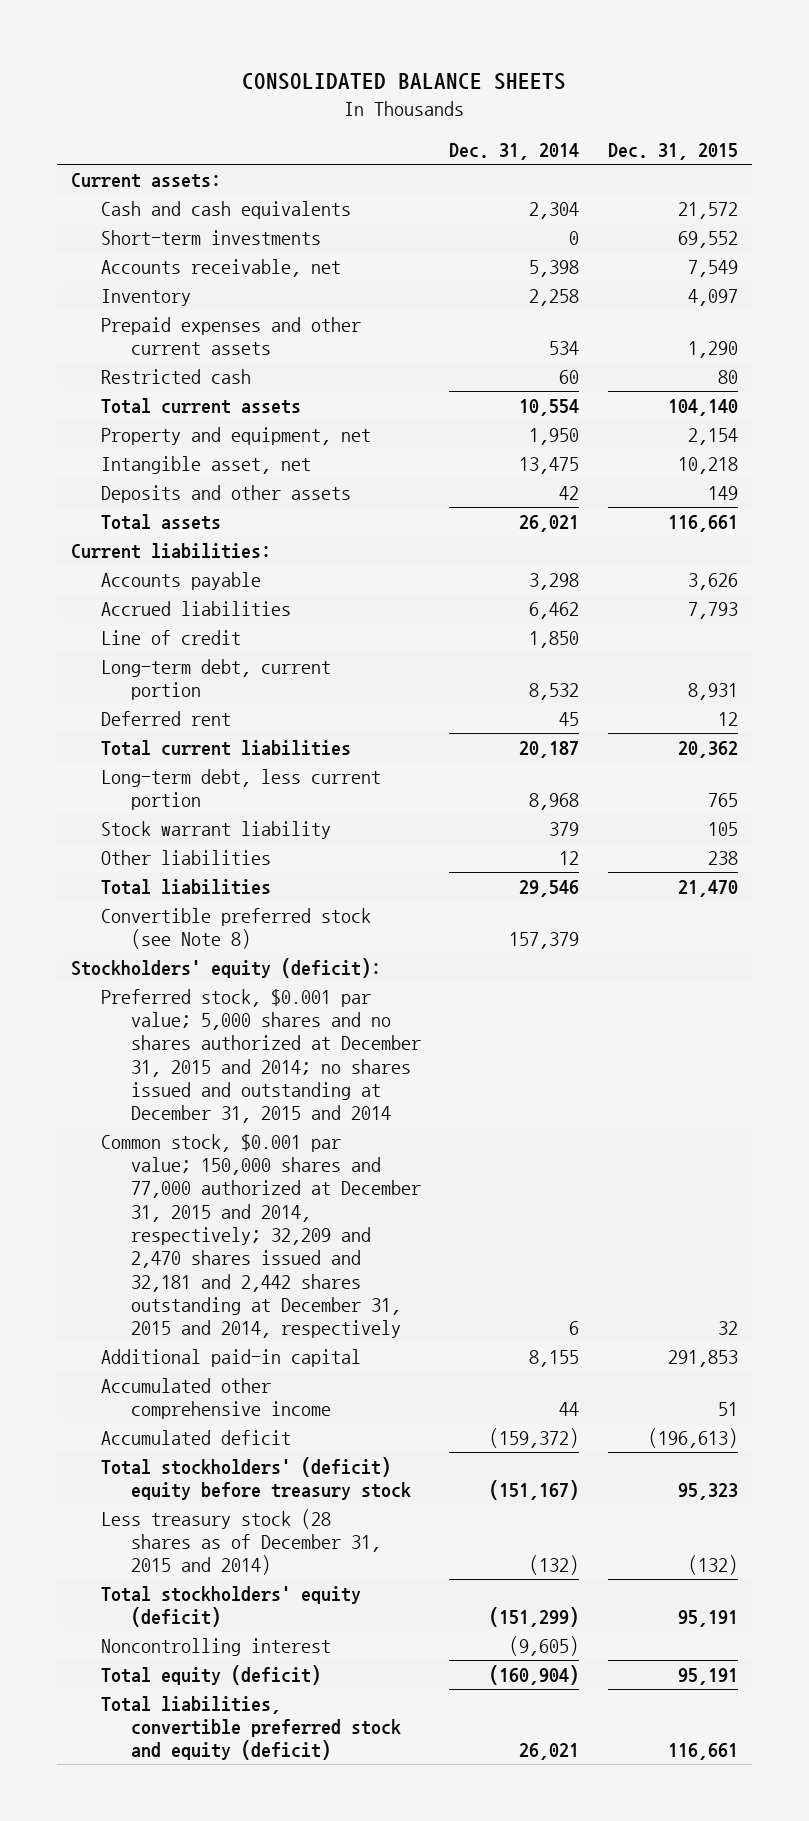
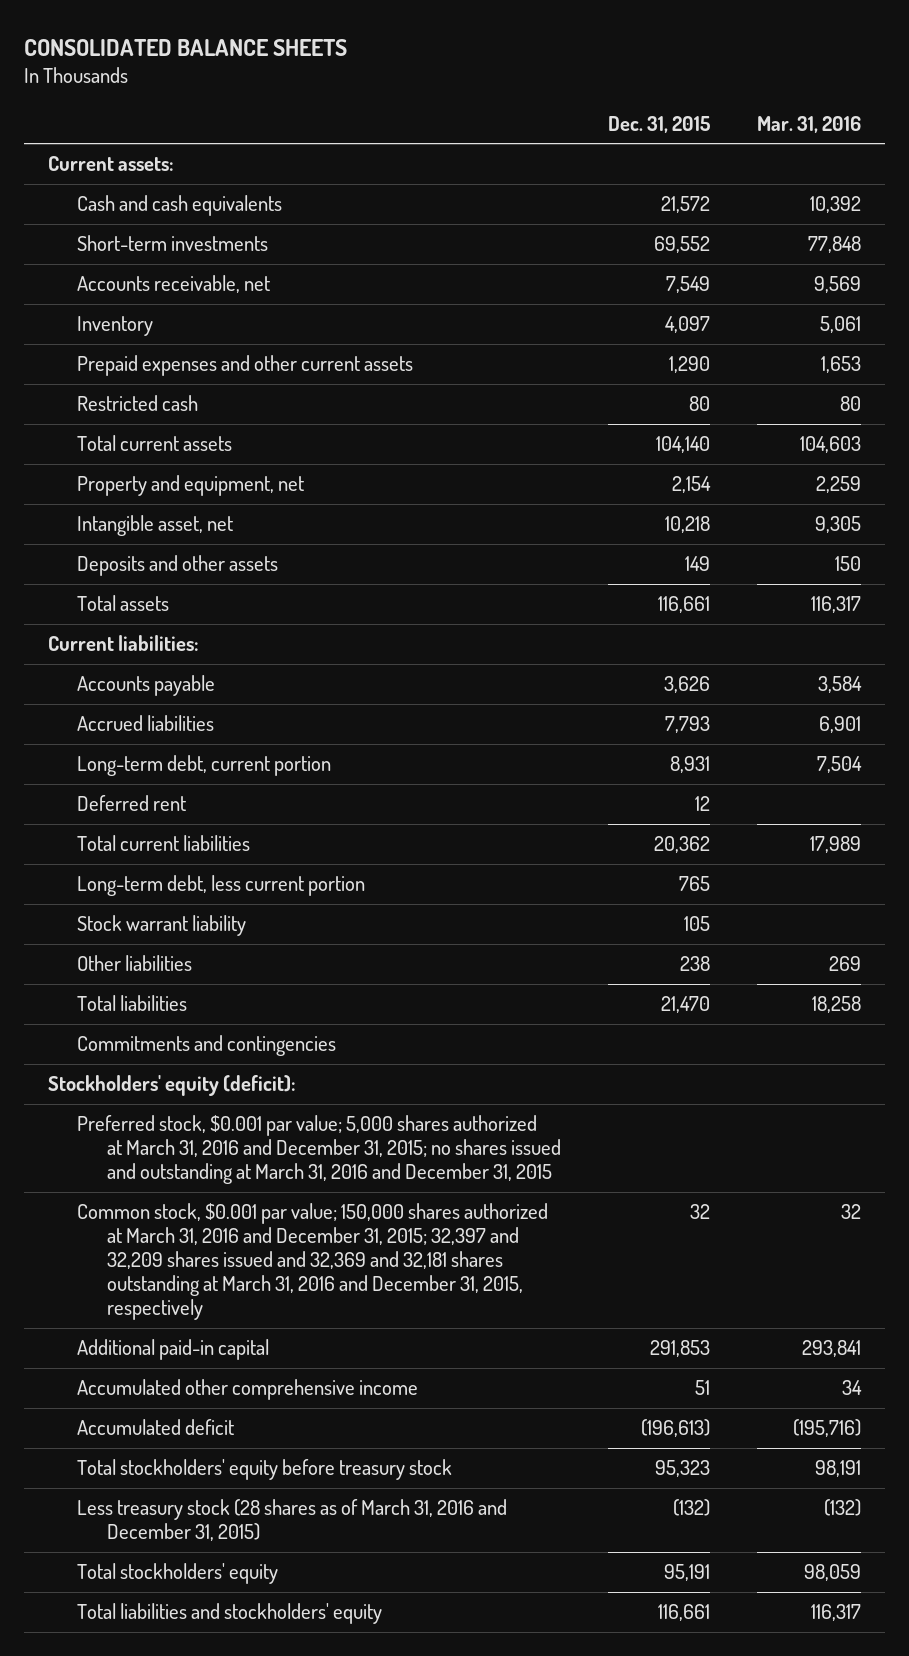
- | Dec. 31, 2014 | Dec. 31, 2015
+ | Dec. 31, 2015 | Mar. 31, 2016
- Line of credit | 1,850 |
- Convertible preferred stock (see Note 8) | 157,379 |
+ Commitments and contingencies
- Preferred stock, $0.001 par value; 5,000 shares and no shares authorized at December 31, 2015 and 2014; no shares issued and outstanding at December 31, 2015 and 2014
- Common stock, $0.001 par value; 150,000 shares and 77,000 authorized at December 31, 2015 and 2014, respectively; 32,209 and 2,470 shares issued and 32,181 and 2,442 shares outstanding at December 31, 2015 and 2014, respectively | 6 | 32
+ Preferred stock, $0.001 par value; 5,000 shares authorized at March 31, 2016 and December 31, 2015; no shares issued and outstanding at March 31, 2016 and December 31, 2015
+ Common stock, $0.001 par value; 150,000 shares authorized at March 31, 2016 and December 31, 2015; 32,397 and 32,209 shares issued and 32,369 and 32,181 shares outstanding at March 31, 2016 and December 31, 2015, respectively | 32 | 32
- Total stockholders' (deficit) equity before treasury stock | (151,167) | 95,323
- Less treasury stock (28 shares as of December 31, 2015 and 2014) | (132) | (132)
- Total stockholders' equity (deficit) | (151,299) | 95,191
- Noncontrolling interest | (9,605) |
- Total equity (deficit) | (160,904) | 95,191
- Total liabilities, convertible preferred stock and equity (deficit) | 26,021 | 116,661
+ Total stockholders' equity before treasury stock | 95,323 | 98,191
+ Less treasury stock (28 shares as of March 31, 2016 and December 31, 2015) | (132) | (132)
+ Total stockholders' equity | 95,191 | 98,059
+ Total liabilities and stockholders' equity | 116,661 | 116,317

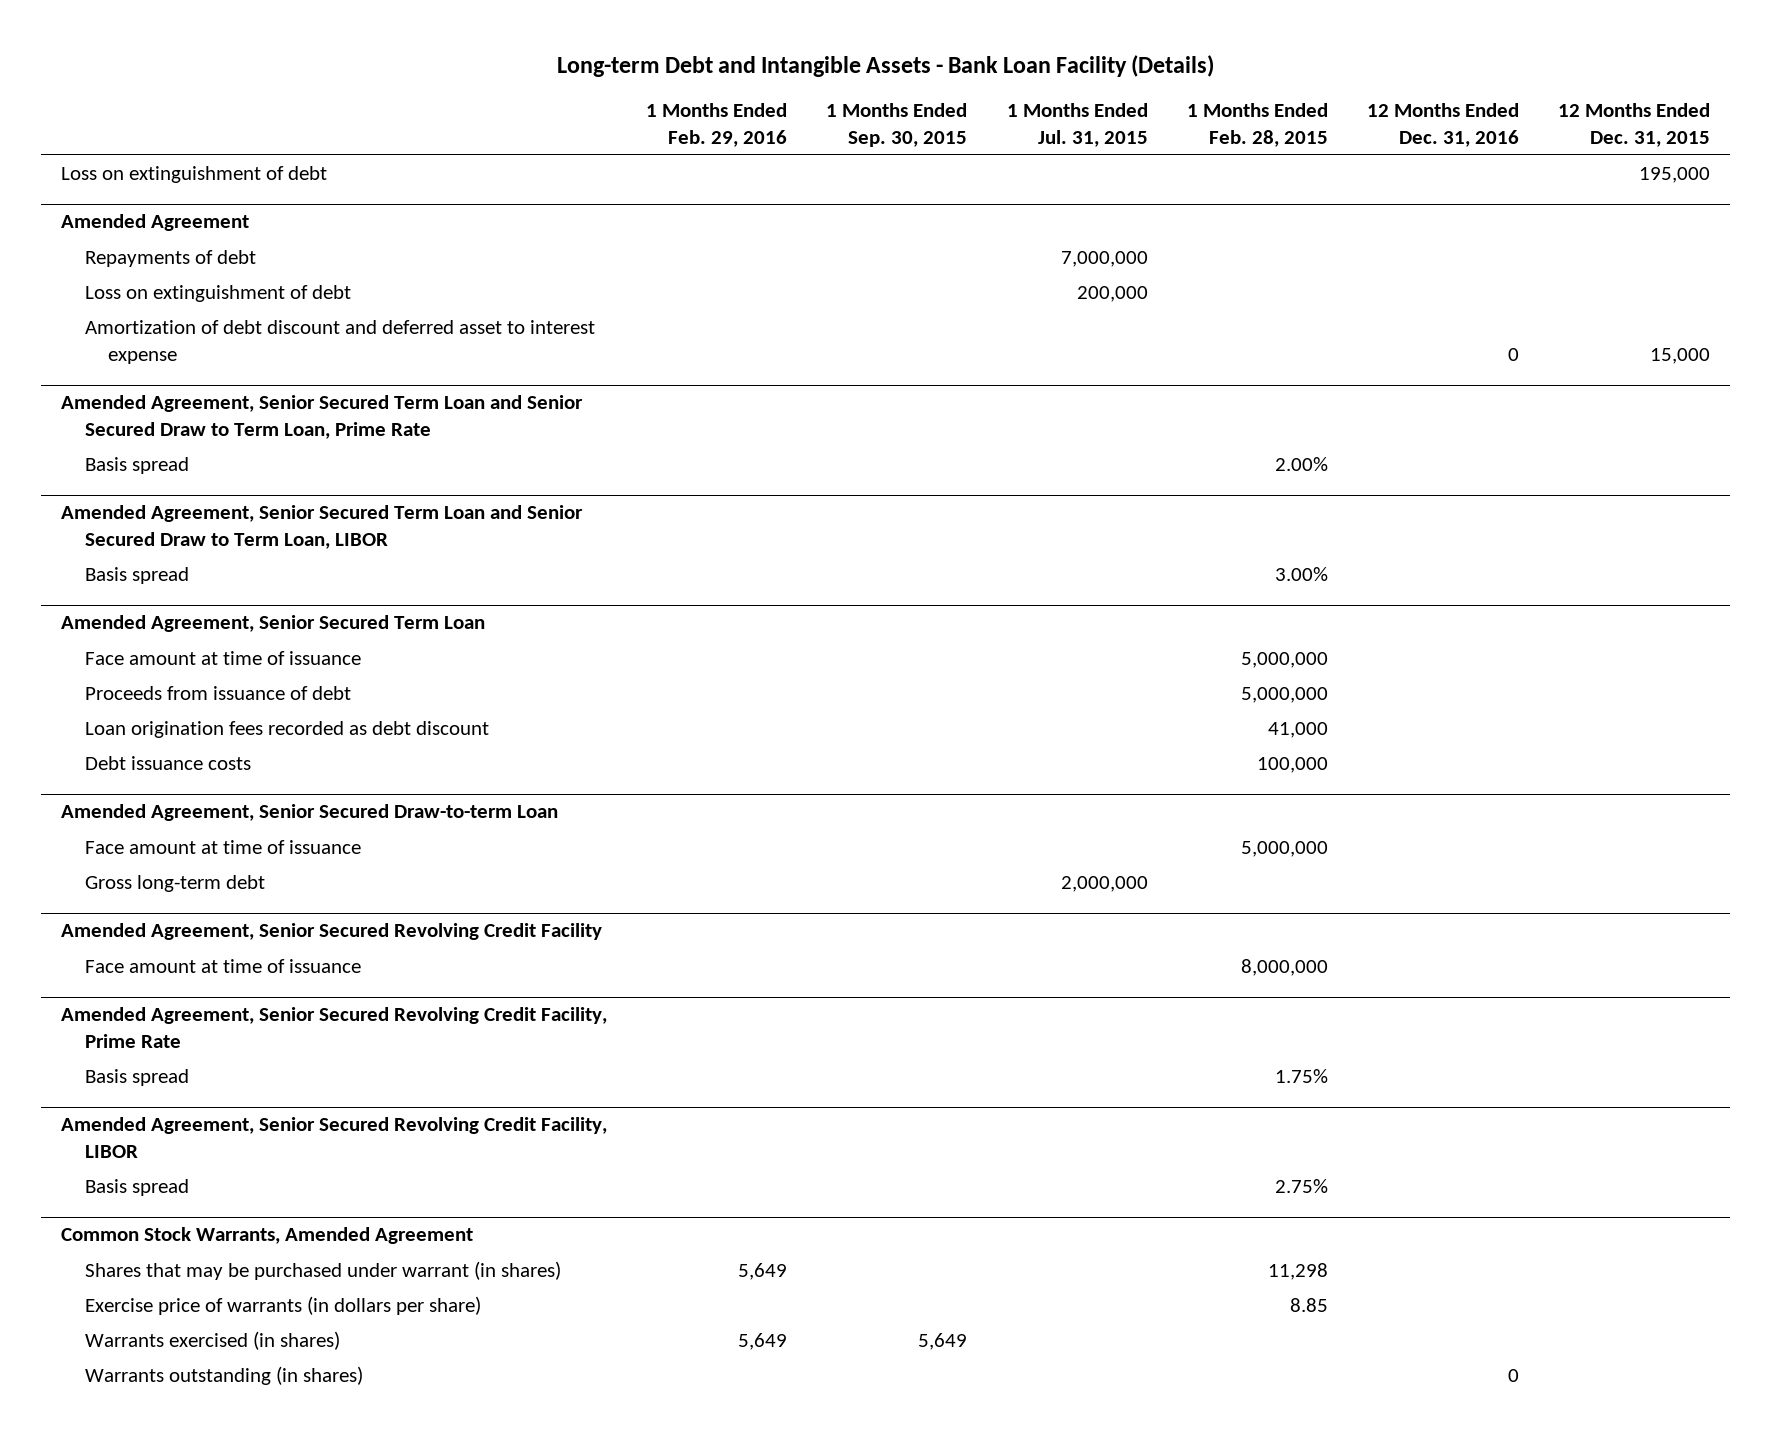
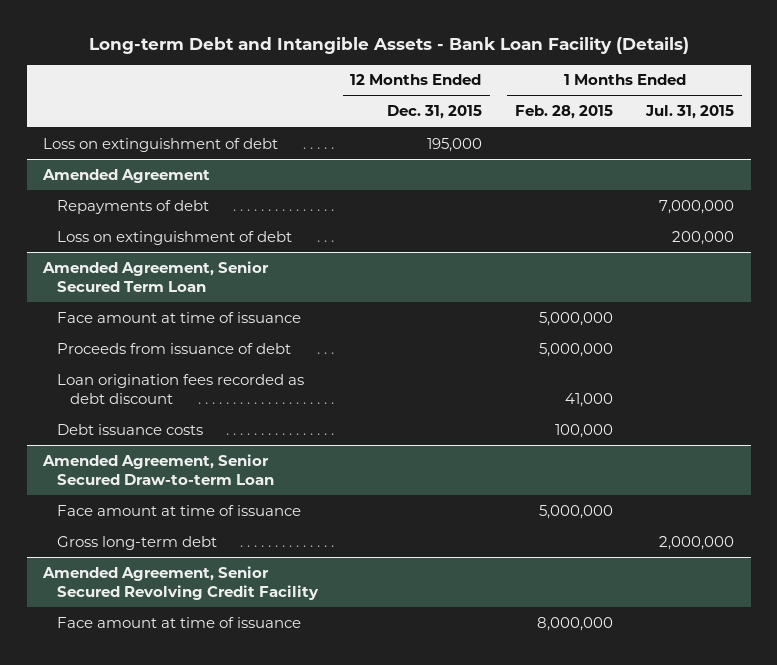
- | 1 Months Ended Feb. 29, 2016 | 1 Months Ended Sep. 30, 2015 | 1 Months Ended Jul. 31, 2015 | 1 Months Ended Feb. 28, 2015 | 12 Months Ended Dec. 31, 2016 | 12 Months Ended Dec. 31, 2015
+ | 12 Months Ended Dec. 31, 2015 | 1 Months Ended Feb. 28, 2015 | 1 Months Ended Jul. 31, 2015
@ Amended Agreement
- Amortization of debt discount and deferred asset to interest expense | | | | | 0 | 15,000
- Amended Agreement, Senior Secured Term Loan and Senior Secured Draw to Term Loan, Prime Rate
- Basis spread | | | | 2.00% | |
- Amended Agreement, Senior Secured Term Loan and Senior Secured Draw to Term Loan, LIBOR
- Basis spread | | | | 3.00% | |
- Amended Agreement, Senior Secured Revolving Credit Facility, Prime Rate
- Basis spread | | | | 1.75% | |
- Amended Agreement, Senior Secured Revolving Credit Facility, LIBOR
- Basis spread | | | | 2.75% | |
- Common Stock Warrants, Amended Agreement
- Shares that may be purchased under warrant (in shares) | 5,649 | | | 11,298 | |
- Exercise price of warrants (in dollars per share) | | | | 8.85 | |
- Warrants exercised (in shares) | 5,649 | 5,649 | | | |
- Warrants outstanding (in shares) | | | | | 0 |

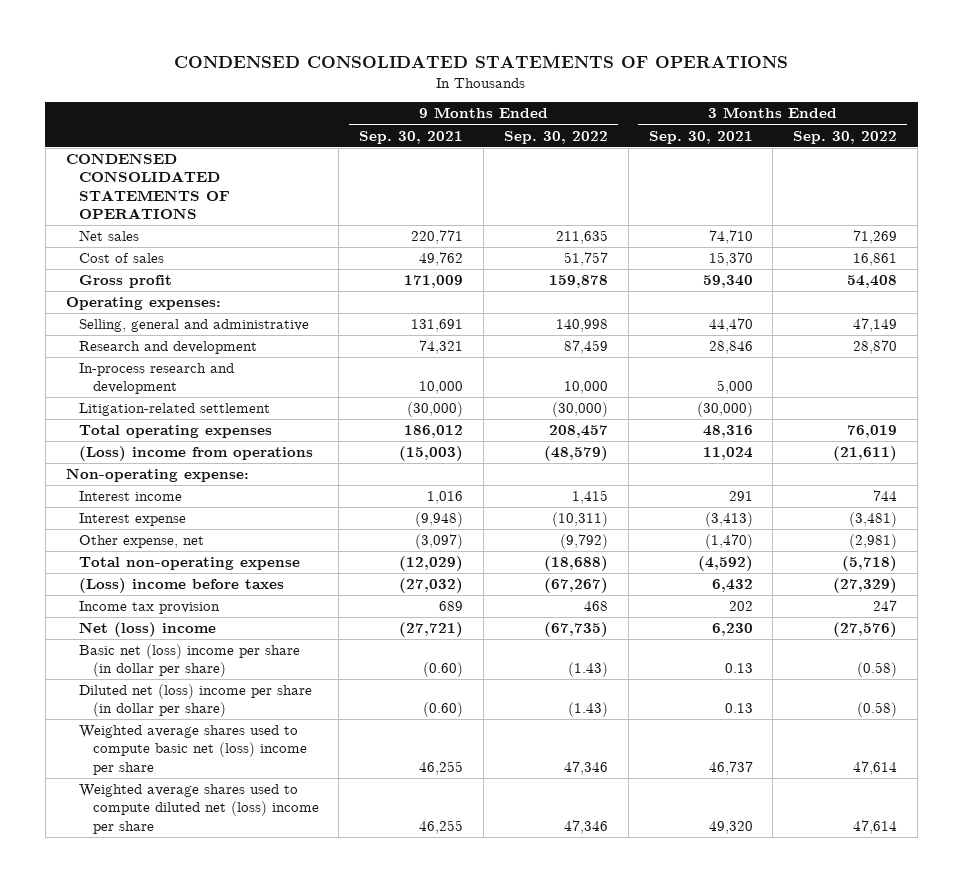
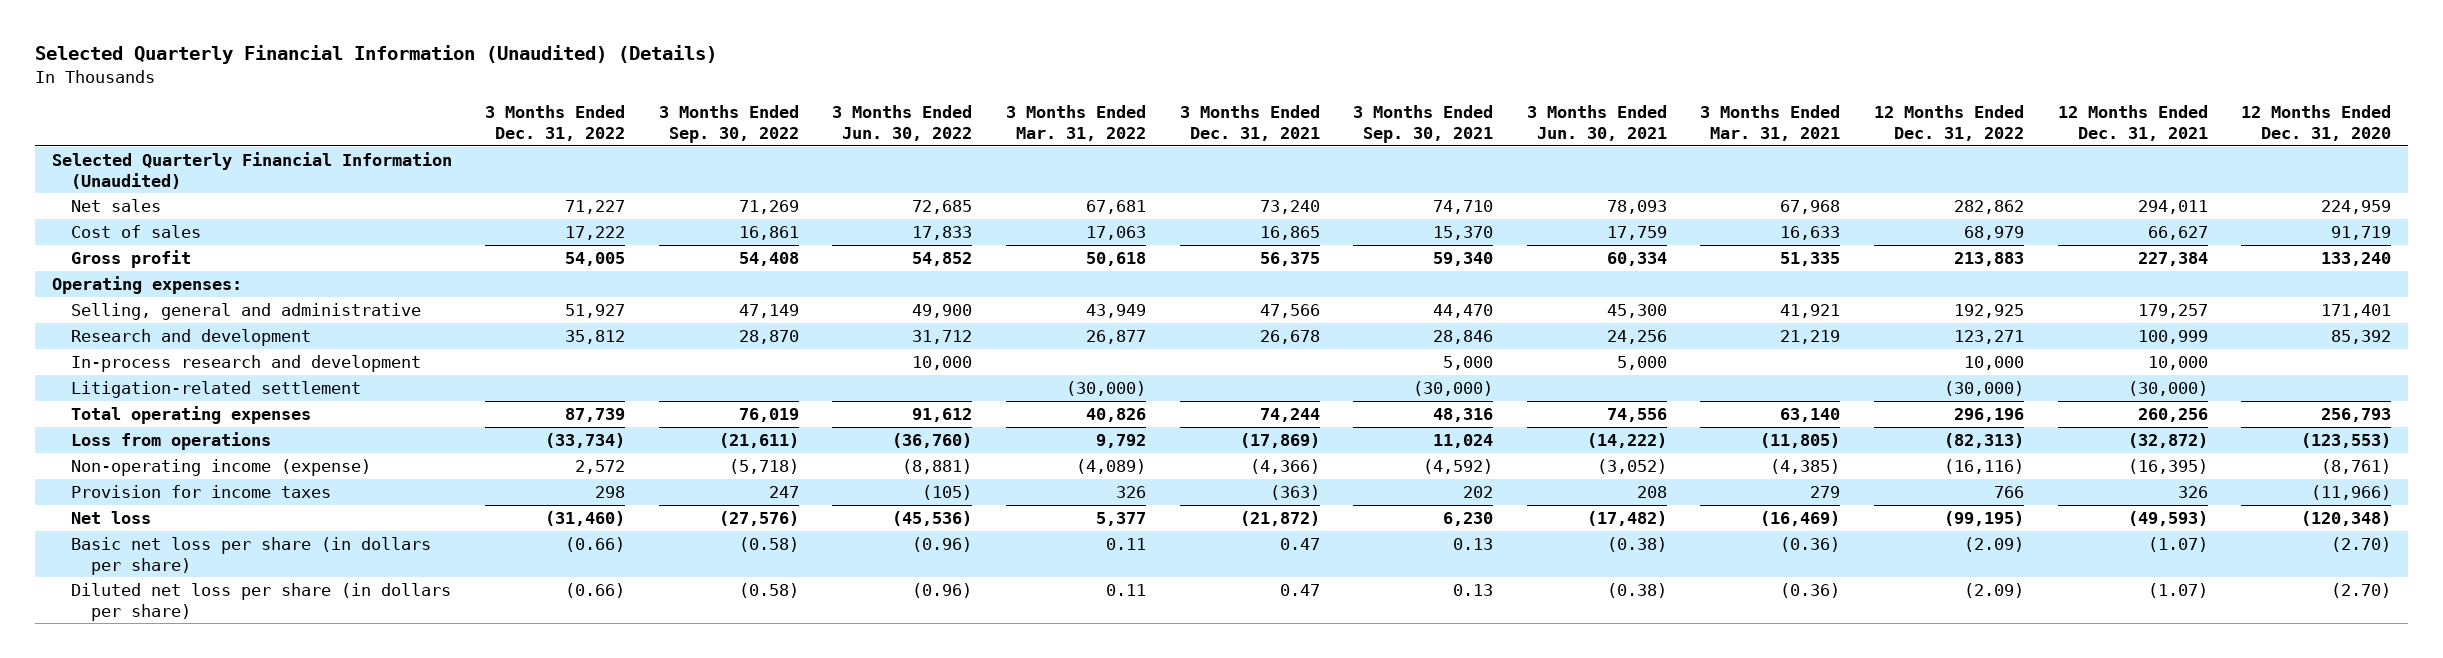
- CONDENSED CONSOLIDATED STATEMENTS OF OPERATIONS
+ Selected Quarterly Financial Information (Unaudited) (Details)
- | 9 Months Ended Sep. 30, 2021 | 9 Months Ended Sep. 30, 2022 | 3 Months Ended Sep. 30, 2021 | 3 Months Ended Sep. 30, 2022
+ | 3 Months Ended Dec. 31, 2022 | 3 Months Ended Sep. 30, 2022 | 3 Months Ended Jun. 30, 2022 | 3 Months Ended Mar. 31, 2022 | 3 Months Ended Dec. 31, 2021 | 3 Months Ended Sep. 30, 2021 | 3 Months Ended Jun. 30, 2021 | 3 Months Ended Mar. 31, 2021 | 12 Months Ended Dec. 31, 2022 | 12 Months Ended Dec. 31, 2021 | 12 Months Ended Dec. 31, 2020
- CONDENSED CONSOLIDATED STATEMENTS OF OPERATIONS
+ Selected Quarterly Financial Information (Unaudited)
- (Loss) income from operations | (15,003) | (48,579) | 11,024 | (21,611)
- Non-operating expense:
- Interest income | 1,016 | 1,415 | 291 | 744
- Interest expense | (9,948) | (10,311) | (3,413) | (3,481)
- Other expense, net | (3,097) | (9,792) | (1,470) | (2,981)
- Total non-operating expense | (12,029) | (18,688) | (4,592) | (5,718)
- (Loss) income before taxes | (27,032) | (67,267) | 6,432 | (27,329)
- Income tax provision | 689 | 468 | 202 | 247
- Net (loss) income | (27,721) | (67,735) | 6,230 | (27,576)
- Basic net (loss) income per share (in dollar per share) | (0.60) | (1.43) | 0.13 | (0.58)
- Diluted net (loss) income per share (in dollar per share) | (0.60) | (1.43) | 0.13 | (0.58)
- Weighted average shares used to compute basic net (loss) income per share | 46,255 | 47,346 | 46,737 | 47,614
- Weighted average shares used to compute diluted net (loss) income per share | 46,255 | 47,346 | 49,320 | 47,614
+ Loss from operations | (33,734) | (21,611) | (36,760) | 9,792 | (17,869) | 11,024 | (14,222) | (11,805) | (82,313) | (32,872) | (123,553)
+ Non-operating income (expense) | 2,572 | (5,718) | (8,881) | (4,089) | (4,366) | (4,592) | (3,052) | (4,385) | (16,116) | (16,395) | (8,761)
+ Provision for income taxes | 298 | 247 | (105) | 326 | (363) | 202 | 208 | 279 | 766 | 326 | (11,966)
+ Net loss | (31,460) | (27,576) | (45,536) | 5,377 | (21,872) | 6,230 | (17,482) | (16,469) | (99,195) | (49,593) | (120,348)
+ Basic net loss per share (in dollars per share) | (0.66) | (0.58) | (0.96) | 0.11 | 0.47 | 0.13 | (0.38) | (0.36) | (2.09) | (1.07) | (2.70)
+ Diluted net loss per share (in dollars per share) | (0.66) | (0.58) | (0.96) | 0.11 | 0.47 | 0.13 | (0.38) | (0.36) | (2.09) | (1.07) | (2.70)

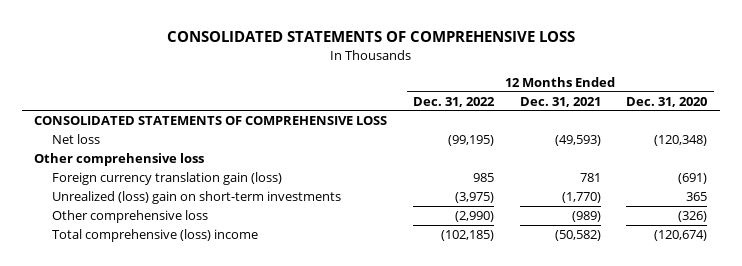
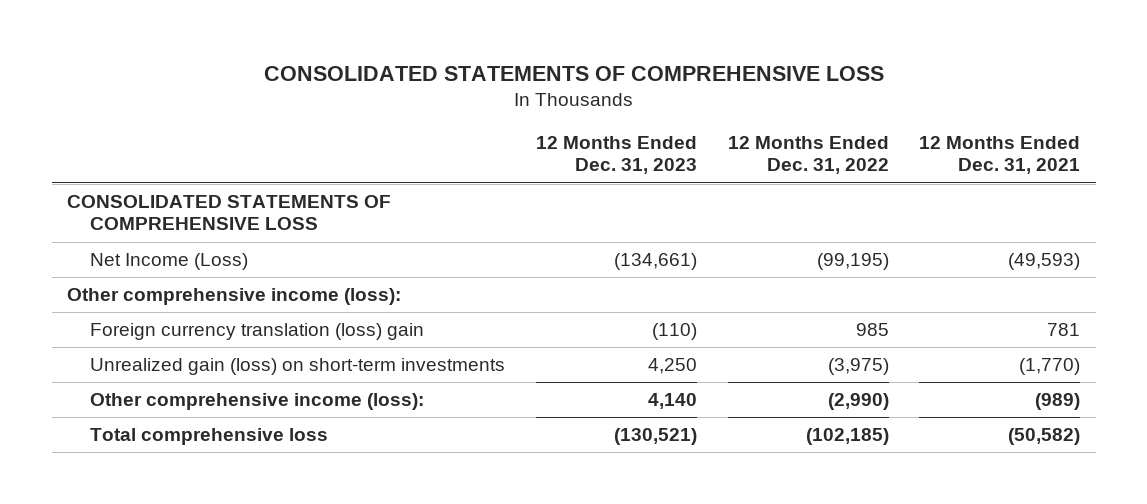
- | 12 Months Ended Dec. 31, 2022 | 12 Months Ended Dec. 31, 2021 | 12 Months Ended Dec. 31, 2020
+ | 12 Months Ended Dec. 31, 2023 | 12 Months Ended Dec. 31, 2022 | 12 Months Ended Dec. 31, 2021
- Net loss | (99,195) | (49,593) | (120,348)
- Other comprehensive loss
- Foreign currency translation gain (loss) | 985 | 781 | (691)
- Unrealized (loss) gain on short-term investments | (3,975) | (1,770) | 365
- Other comprehensive loss | (2,990) | (989) | (326)
- Total comprehensive (loss) income | (102,185) | (50,582) | (120,674)
+ Net Income (Loss) | (134,661) | (99,195) | (49,593)
+ Other comprehensive income (loss):
+ Foreign currency translation (loss) gain | (110) | 985 | 781
+ Unrealized gain (loss) on short-term investments | 4,250 | (3,975) | (1,770)
+ Other comprehensive income (loss): | 4,140 | (2,990) | (989)
+ Total comprehensive loss | (130,521) | (102,185) | (50,582)

